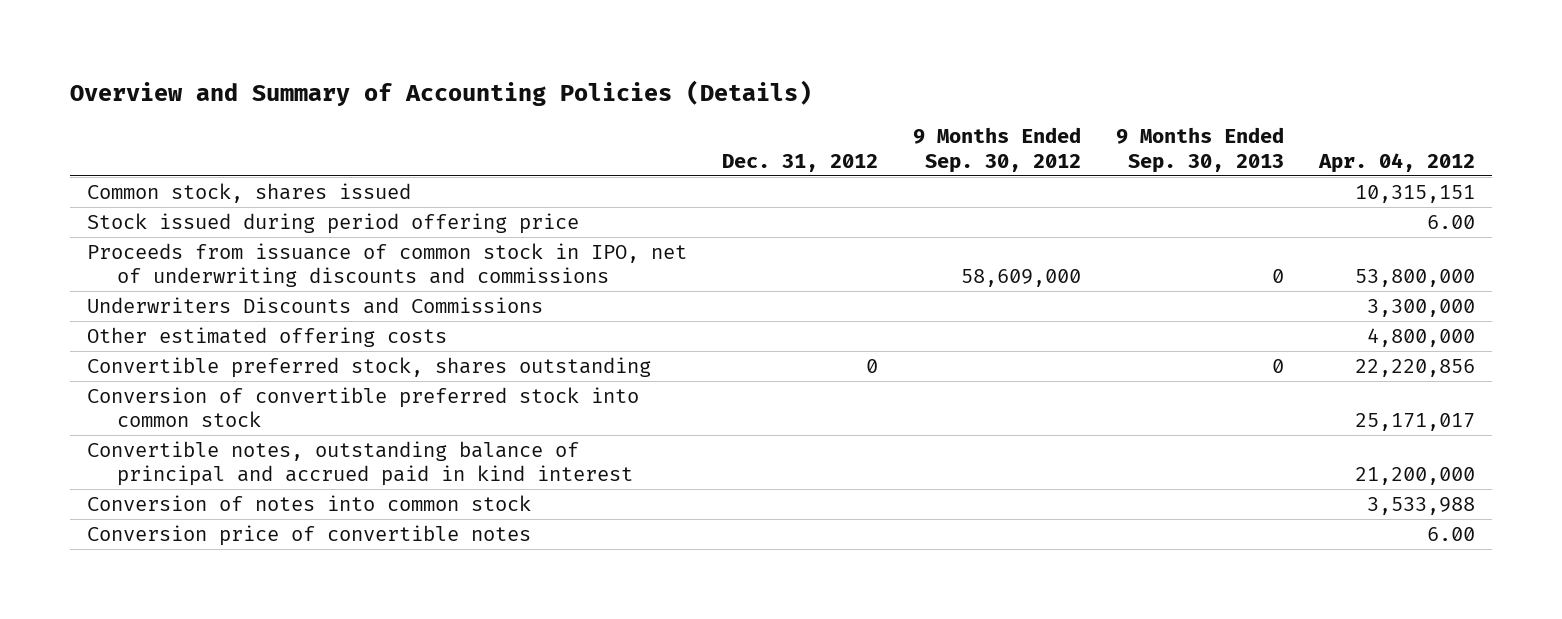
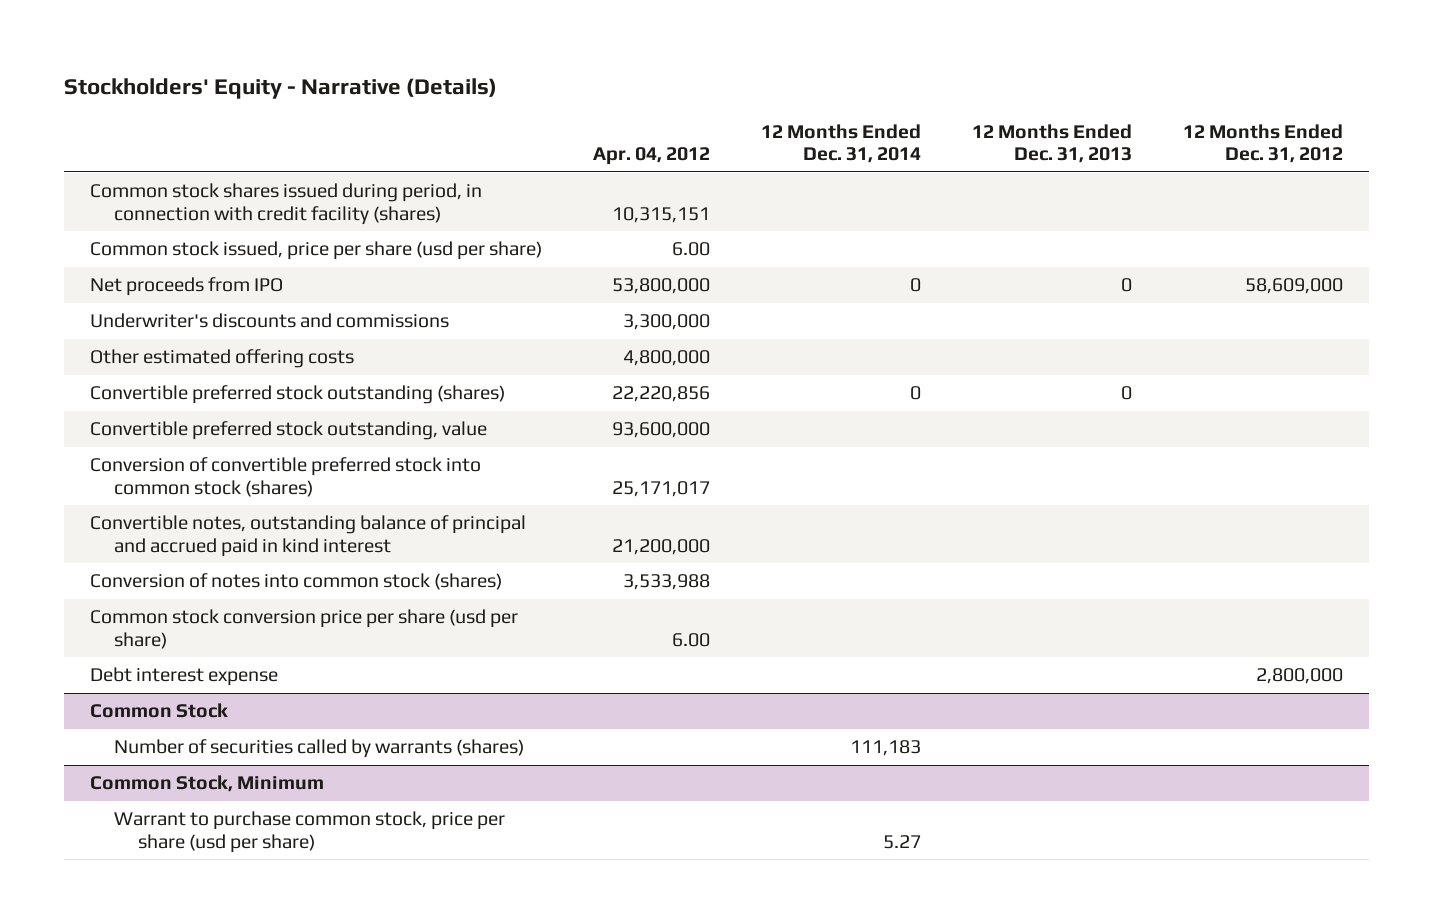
- Overview and Summary of Accounting Policies (Details)
+ Stockholders' Equity - Narrative (Details)
- | Dec. 31, 2012 | 9 Months Ended Sep. 30, 2012 | 9 Months Ended Sep. 30, 2013 | Apr. 04, 2012
+ | Apr. 04, 2012 | 12 Months Ended Dec. 31, 2014 | 12 Months Ended Dec. 31, 2013 | 12 Months Ended Dec. 31, 2012
- Common stock, shares issued | | | | 10,315,151
- Stock issued during period offering price | | | | 6.00
- Proceeds from issuance of common stock in IPO, net of underwriting discounts and commissions | | 58,609,000 | 0 | 53,800,000
- Underwriters Discounts and Commissions | | | | 3,300,000
+ Common stock shares issued during period, in connection with credit facility (shares) | 10,315,151 | | |
+ Common stock issued, price per share (usd per share) | 6.00 | | |
+ Net proceeds from IPO | 53,800,000 | 0 | 0 | 58,609,000
+ Underwriter's discounts and commissions | 3,300,000 | | |
- Convertible preferred stock, shares outstanding | 0 | | 0 | 22,220,856
- Conversion of convertible preferred stock into common stock | | | | 25,171,017
+ Convertible preferred stock outstanding (shares) | 22,220,856 | 0 | 0 |
+ Convertible preferred stock outstanding, value | 93,600,000 | | |
+ Conversion of convertible preferred stock into common stock (shares) | 25,171,017 | | |
- Conversion of notes into common stock | | | | 3,533,988
- Conversion price of convertible notes | | | | 6.00
+ Conversion of notes into common stock (shares) | 3,533,988 | | |
+ Common stock conversion price per share (usd per share) | 6.00 | | |
+ Debt interest expense | | | | 2,800,000
+ Common Stock
+ Number of securities called by warrants (shares) | | 111,183 | |
+ Common Stock, Minimum
+ Warrant to purchase common stock, price per share (usd per share) | | 5.27 | |

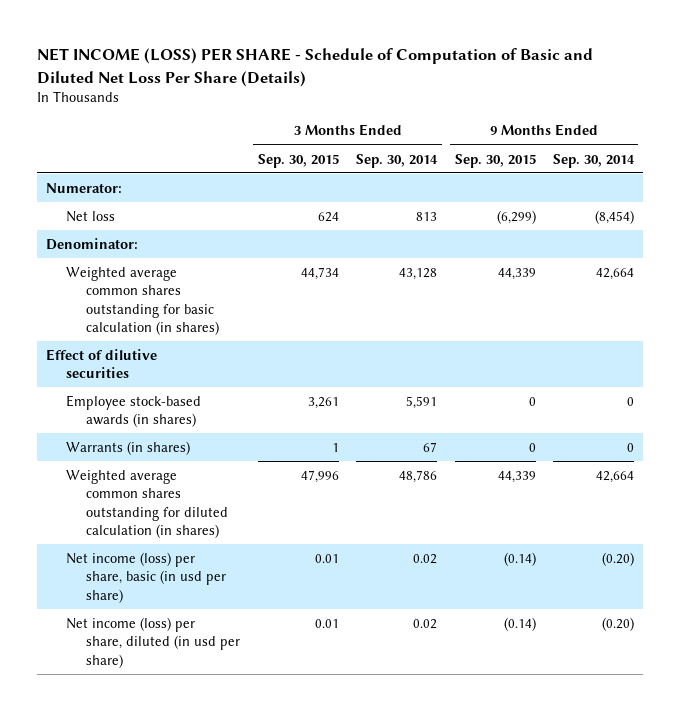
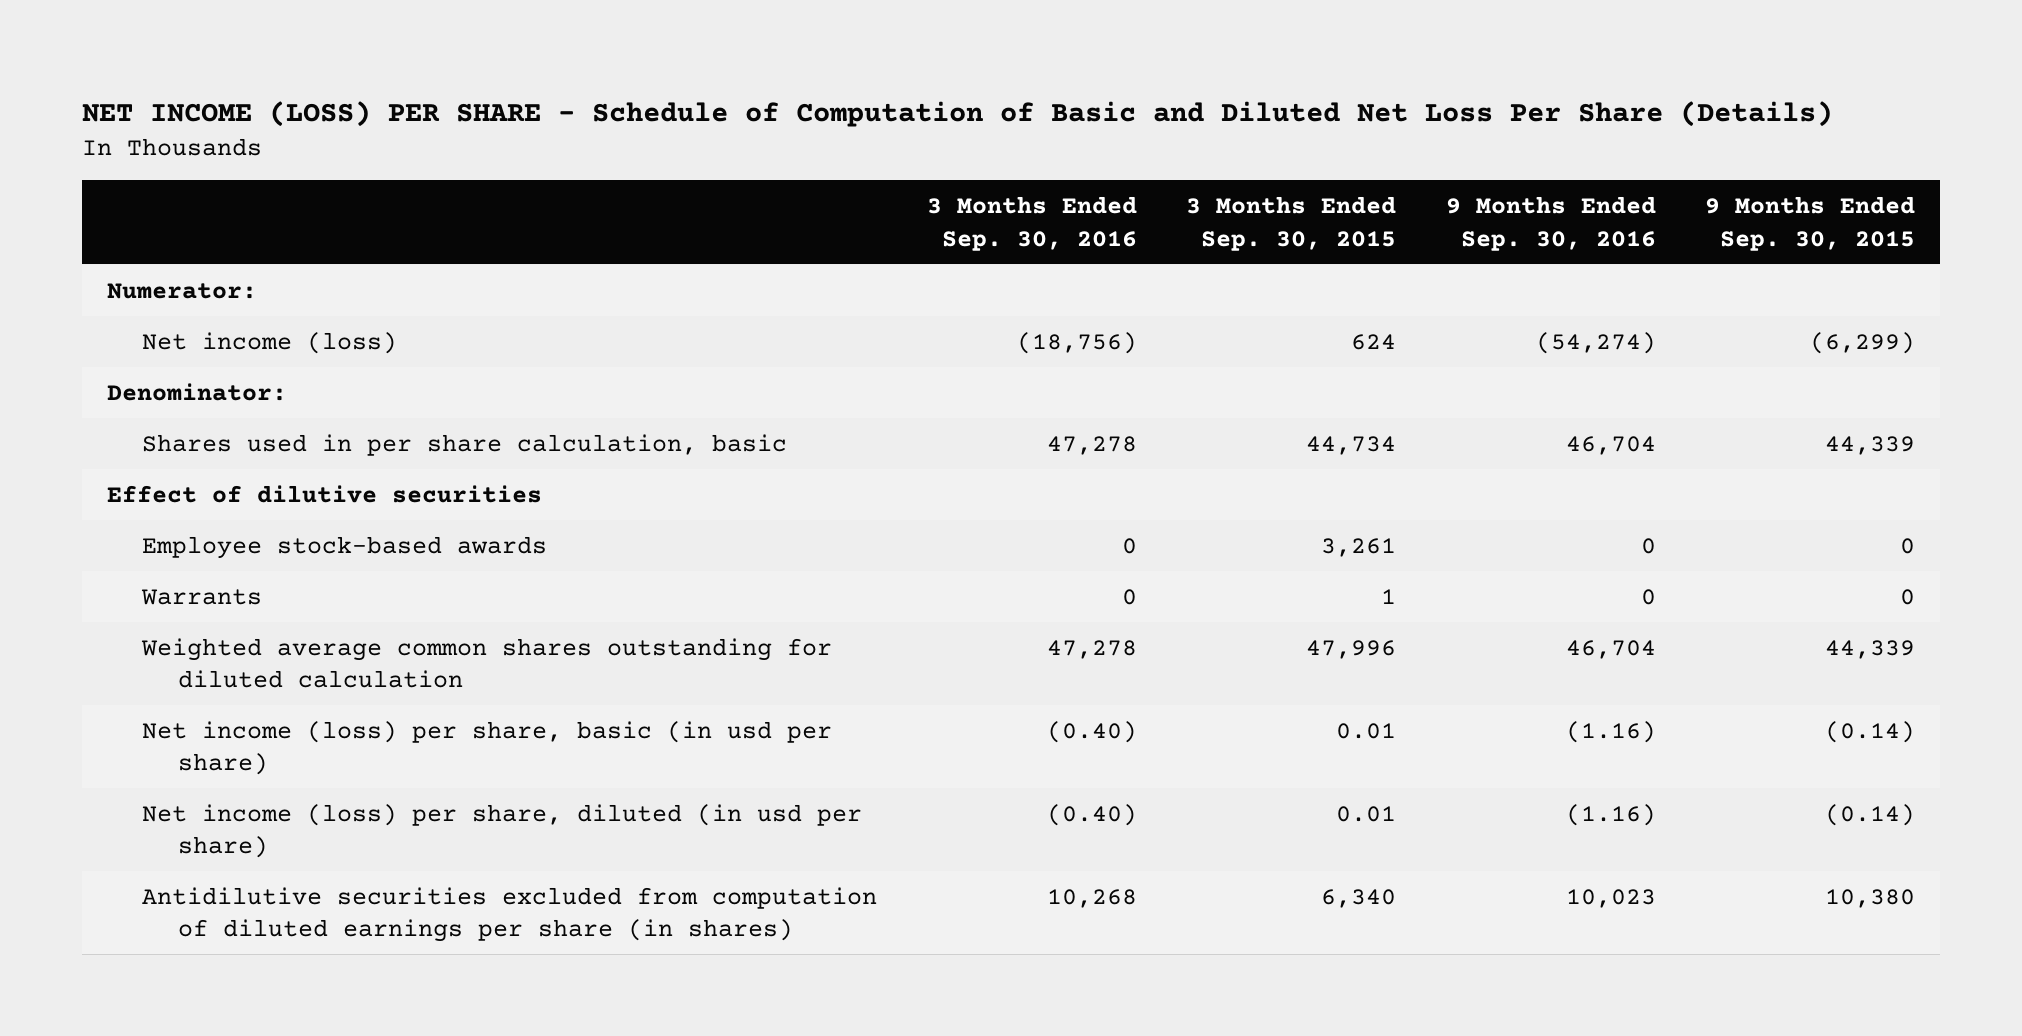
- | 3 Months Ended Sep. 30, 2015 | 3 Months Ended Sep. 30, 2014 | 9 Months Ended Sep. 30, 2015 | 9 Months Ended Sep. 30, 2014
+ | 3 Months Ended Sep. 30, 2016 | 3 Months Ended Sep. 30, 2015 | 9 Months Ended Sep. 30, 2016 | 9 Months Ended Sep. 30, 2015
- Net loss | 624 | 813 | (6,299) | (8,454)
+ Net income (loss) | (18,756) | 624 | (54,274) | (6,299)
- Weighted average common shares outstanding for basic calculation (in shares) | 44,734 | 43,128 | 44,339 | 42,664
+ Shares used in per share calculation, basic | 47,278 | 44,734 | 46,704 | 44,339
- Employee stock-based awards (in shares) | 3,261 | 5,591 | 0 | 0
- Warrants (in shares) | 1 | 67 | 0 | 0
- Weighted average common shares outstanding for diluted calculation (in shares) | 47,996 | 48,786 | 44,339 | 42,664
+ Employee stock-based awards | 0 | 3,261 | 0 | 0
+ Warrants | 0 | 1 | 0 | 0
+ Weighted average common shares outstanding for diluted calculation | 47,278 | 47,996 | 46,704 | 44,339
+ Antidilutive securities excluded from computation of diluted earnings per share (in shares) | 10,268 | 6,340 | 10,023 | 10,380

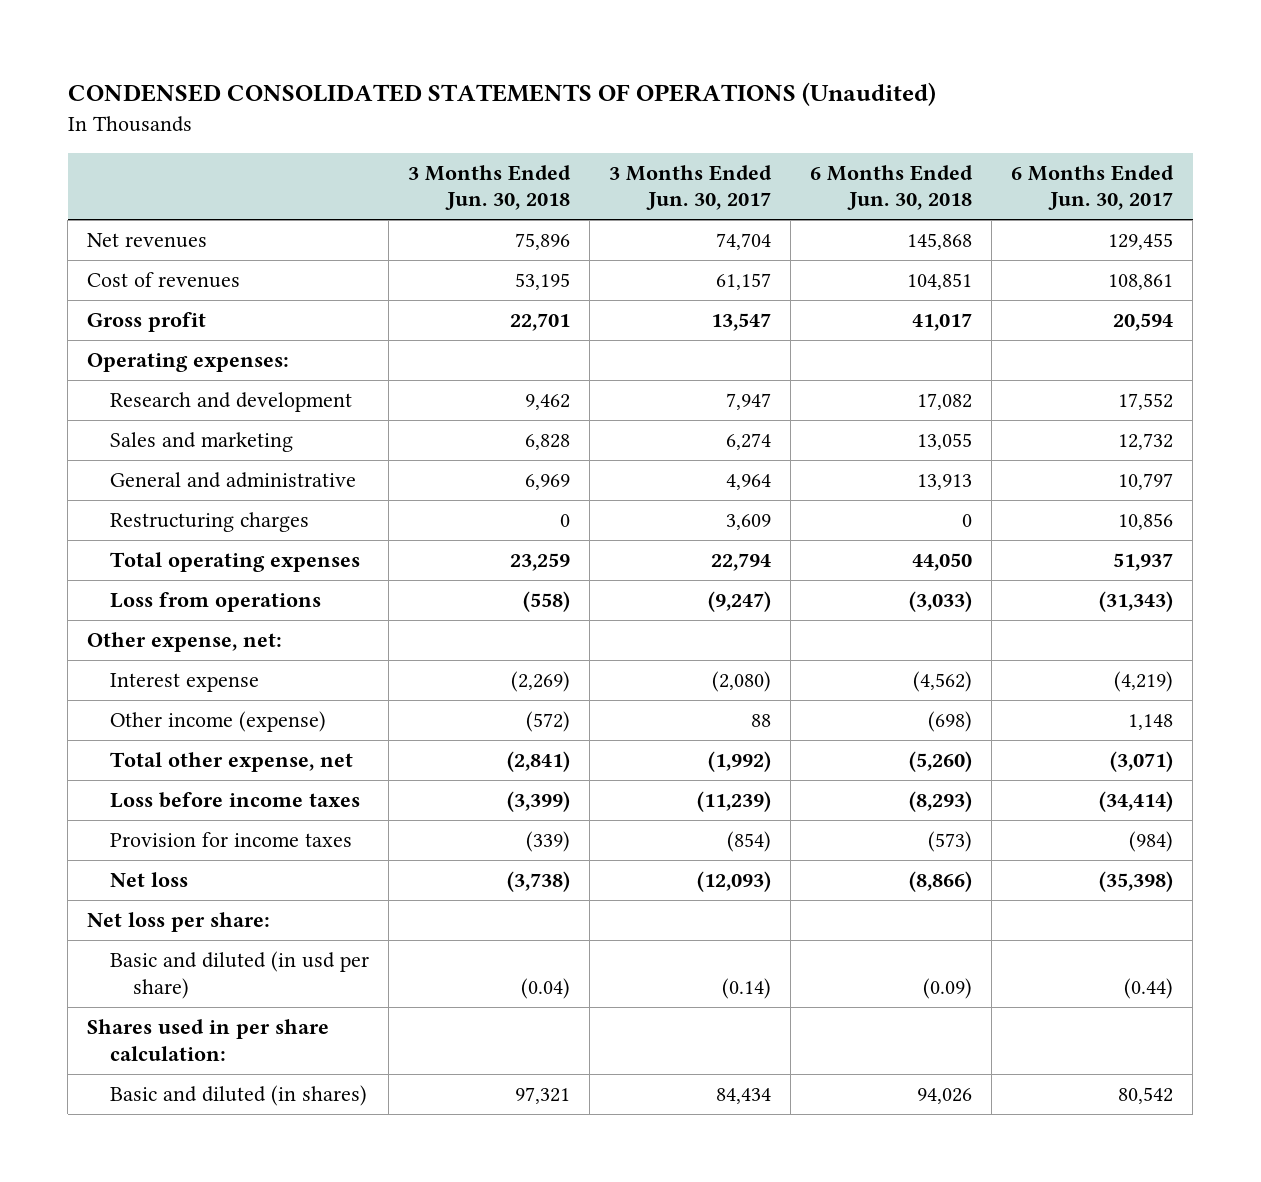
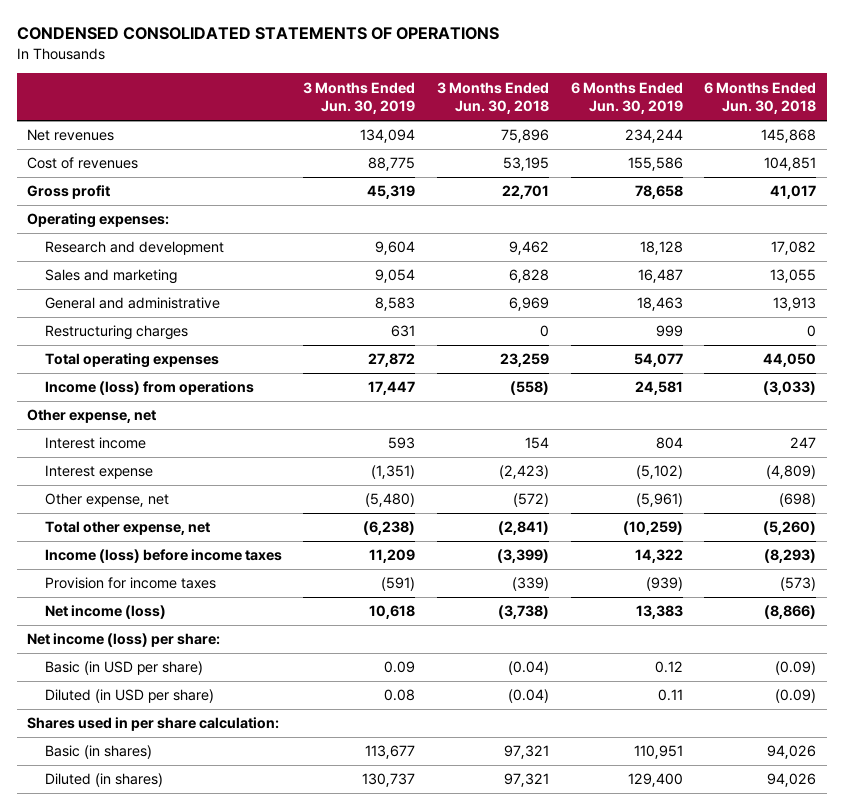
- CONDENSED CONSOLIDATED STATEMENTS OF OPERATIONS (Unaudited)
+ CONDENSED CONSOLIDATED STATEMENTS OF OPERATIONS
- | 3 Months Ended Jun. 30, 2018 | 3 Months Ended Jun. 30, 2017 | 6 Months Ended Jun. 30, 2018 | 6 Months Ended Jun. 30, 2017
+ | 3 Months Ended Jun. 30, 2019 | 3 Months Ended Jun. 30, 2018 | 6 Months Ended Jun. 30, 2019 | 6 Months Ended Jun. 30, 2018
- Loss from operations | (558) | (9,247) | (3,033) | (31,343)
- Other expense, net:
- Interest expense | (2,269) | (2,080) | (4,562) | (4,219)
- Other income (expense) | (572) | 88 | (698) | 1,148
+ Income (loss) from operations | 17,447 | (558) | 24,581 | (3,033)
+ Other expense, net
+ Interest income | 593 | 154 | 804 | 247
+ Interest expense | (1,351) | (2,423) | (5,102) | (4,809)
+ Other expense, net | (5,480) | (572) | (5,961) | (698)
- Loss before income taxes | (3,399) | (11,239) | (8,293) | (34,414)
+ Income (loss) before income taxes | 11,209 | (3,399) | 14,322 | (8,293)
- Net loss | (3,738) | (12,093) | (8,866) | (35,398)
- Net loss per share:
- Basic and diluted (in usd per share) | (0.04) | (0.14) | (0.09) | (0.44)
+ Net income (loss) | 10,618 | (3,738) | 13,383 | (8,866)
+ Net income (loss) per share:
+ Basic (in USD per share) | 0.09 | (0.04) | 0.12 | (0.09)
+ Diluted (in USD per share) | 0.08 | (0.04) | 0.11 | (0.09)
- Basic and diluted (in shares) | 97,321 | 84,434 | 94,026 | 80,542
+ Basic (in shares) | 113,677 | 97,321 | 110,951 | 94,026
+ Diluted (in shares) | 130,737 | 97,321 | 129,400 | 94,026

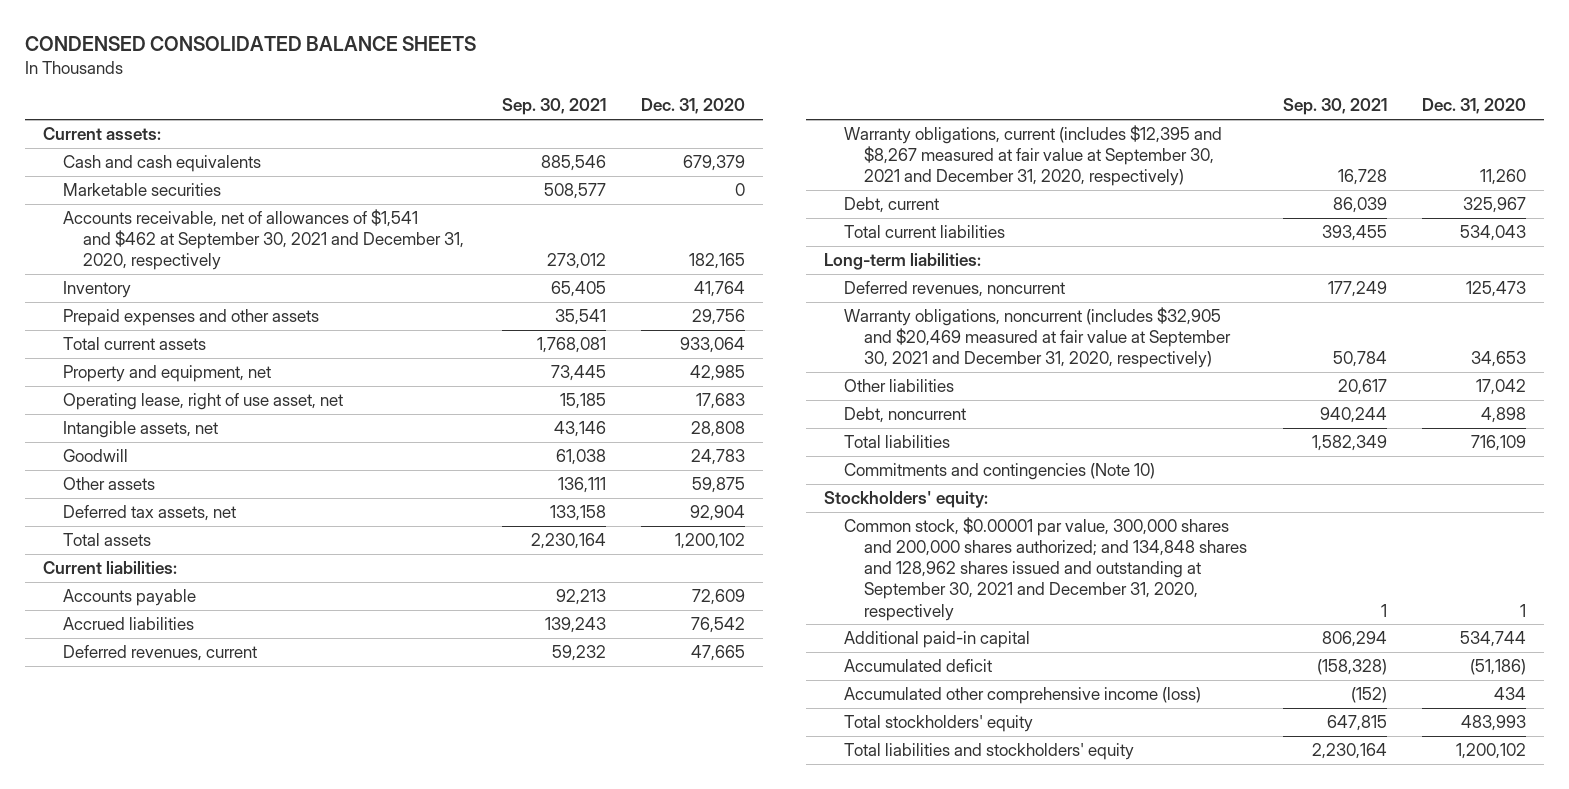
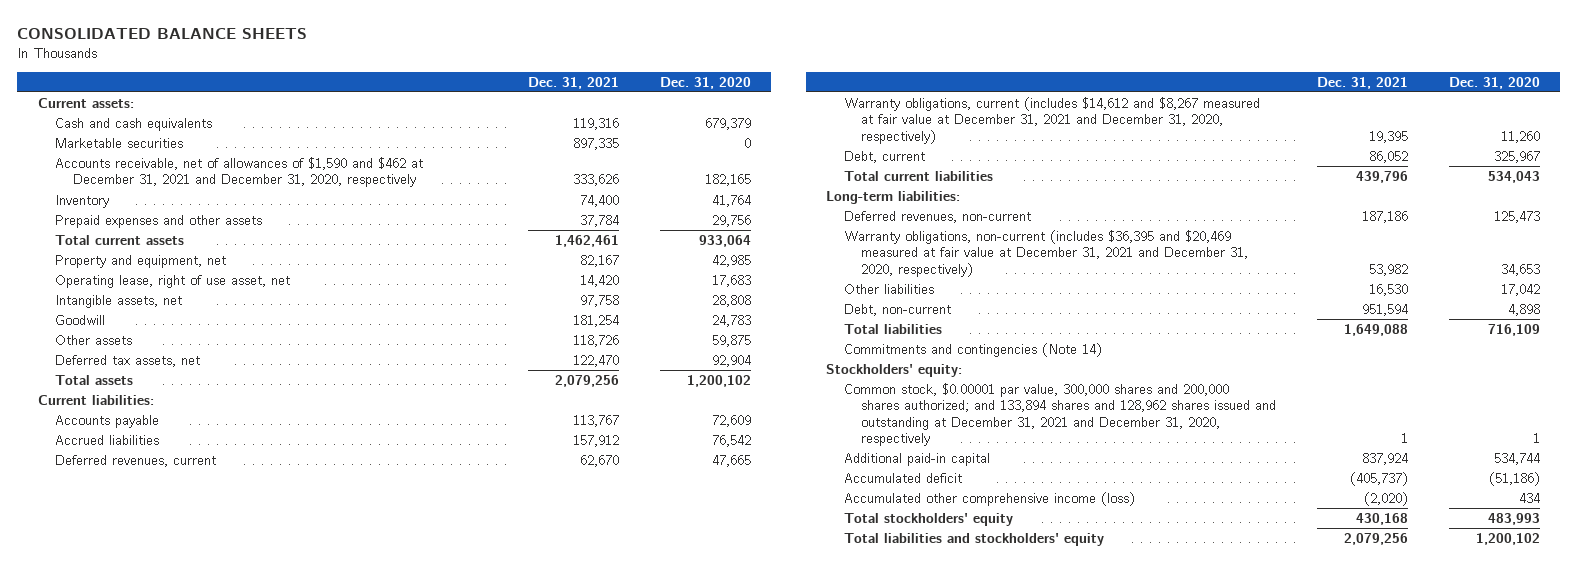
- CONDENSED CONSOLIDATED BALANCE SHEETS
+ CONSOLIDATED BALANCE SHEETS
- | Sep. 30, 2021 | Dec. 31, 2020
+ | Dec. 31, 2021 | Dec. 31, 2020
- Accounts receivable, net of allowances of $1,541 and $462 at September 30, 2021 and December 31, 2020, respectively | 273,012 | 182,165
+ Accounts receivable, net of allowances of $1,590 and $462 at December 31, 2021 and December 31, 2020, respectively | 333,626 | 182,165
- Warranty obligations, current (includes $12,395 and $8,267 measured at fair value at September 30, 2021 and December 31, 2020, respectively) | 16,728 | 11,260
+ Warranty obligations, current (includes $14,612 and $8,267 measured at fair value at December 31, 2021 and December 31, 2020, respectively) | 19,395 | 11,260
- Deferred revenues, noncurrent | 177,249 | 125,473
- Warranty obligations, noncurrent (includes $32,905 and $20,469 measured at fair value at September 30, 2021 and December 31, 2020, respectively) | 50,784 | 34,653
+ Deferred revenues, non-current | 187,186 | 125,473
+ Warranty obligations, non-current (includes $36,395 and $20,469 measured at fair value at December 31, 2021 and December 31, 2020, respectively) | 53,982 | 34,653
- Debt, noncurrent | 940,244 | 4,898
+ Debt, non-current | 951,594 | 4,898
- Commitments and contingencies (Note 10)
+ Commitments and contingencies (Note 14)
- Common stock, $0.00001 par value, 300,000 shares and 200,000 shares authorized; and 134,848 shares and 128,962 shares issued and outstanding at September 30, 2021 and December 31, 2020, respectively | 1 | 1
+ Common stock, $0.00001 par value, 300,000 shares and 200,000 shares authorized; and 133,894 shares and 128,962 shares issued and outstanding at December 31, 2021 and December 31, 2020, respectively | 1 | 1

